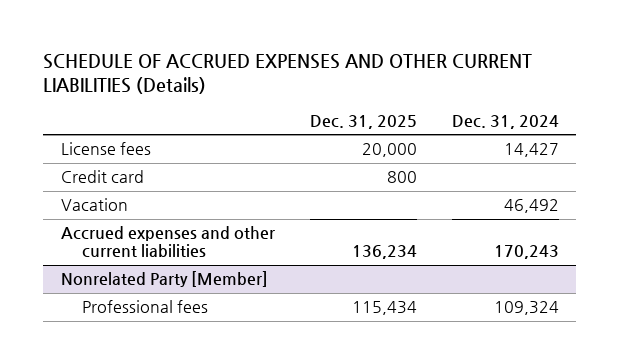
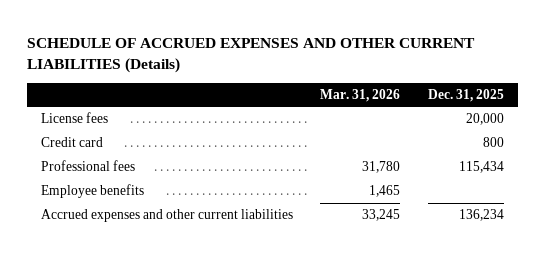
- | Dec. 31, 2025 | Dec. 31, 2024
+ | Mar. 31, 2026 | Dec. 31, 2025
- Vacation | | 46,492
- Nonrelated Party [Member]
+ Employee benefits | 1,465 |
moved down: Accrued expenses and other current liabilities | 33,245 | 136,234

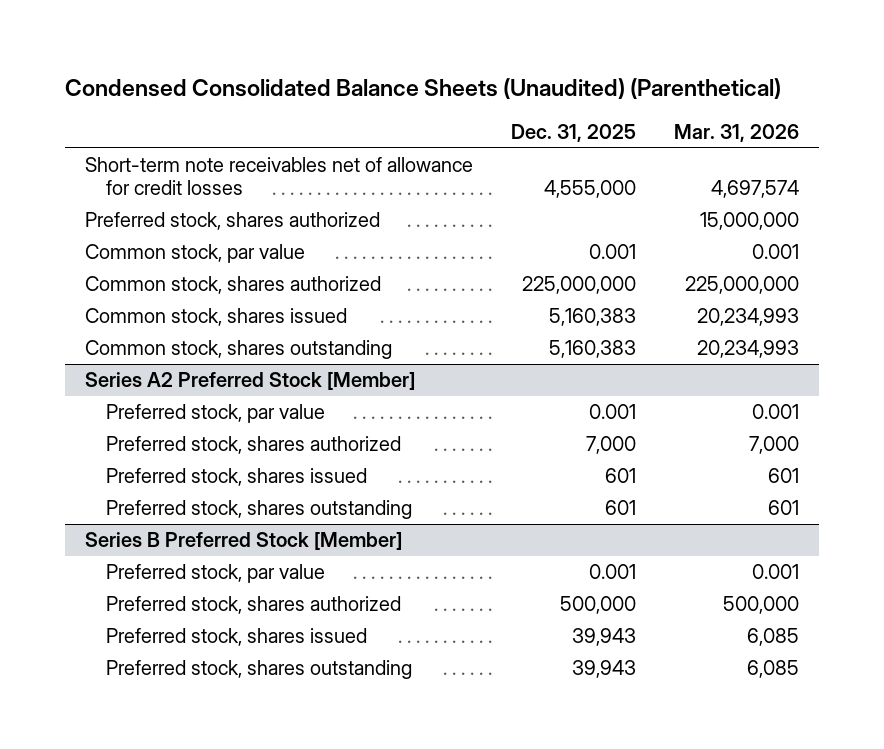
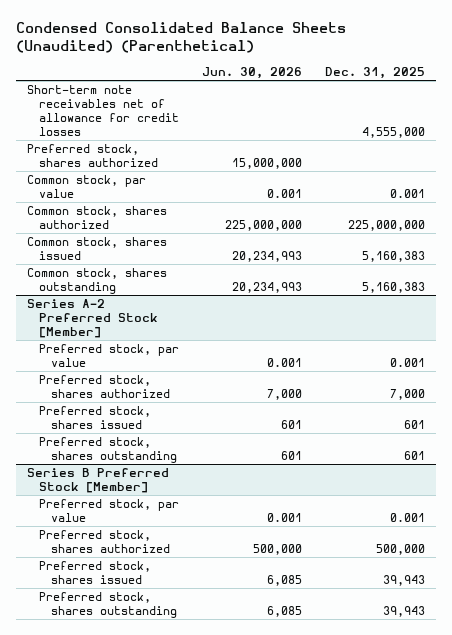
- | Dec. 31, 2025 | Mar. 31, 2026
+ | Jun. 30, 2026 | Dec. 31, 2025
- Series A2 Preferred Stock [Member]
+ Series A-2 Preferred Stock [Member]

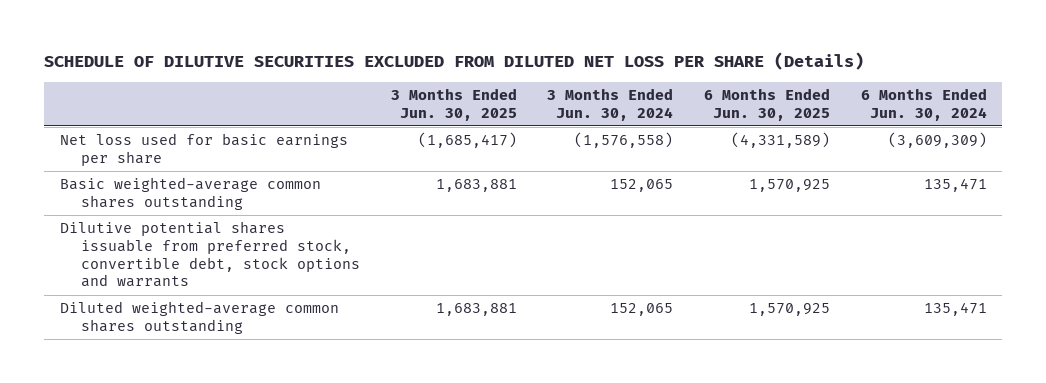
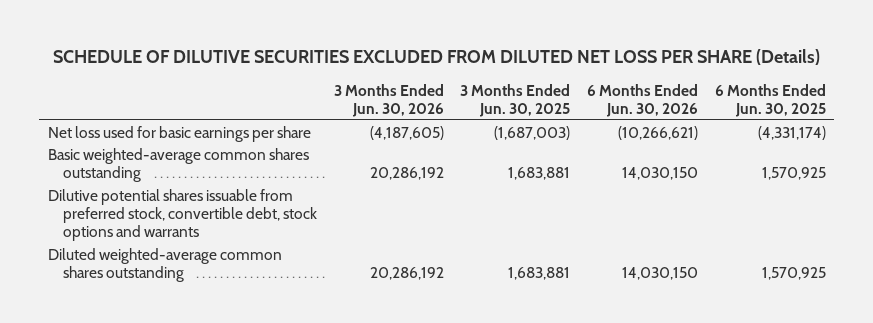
- | 3 Months Ended Jun. 30, 2025 | 3 Months Ended Jun. 30, 2024 | 6 Months Ended Jun. 30, 2025 | 6 Months Ended Jun. 30, 2024
+ | 3 Months Ended Jun. 30, 2026 | 3 Months Ended Jun. 30, 2025 | 6 Months Ended Jun. 30, 2026 | 6 Months Ended Jun. 30, 2025
- Net loss used for basic earnings per share | (1,685,417) | (1,576,558) | (4,331,589) | (3,609,309)
+ Net loss used for basic earnings per share | (4,187,605) | (1,687,003) | (10,266,621) | (4,331,174)

